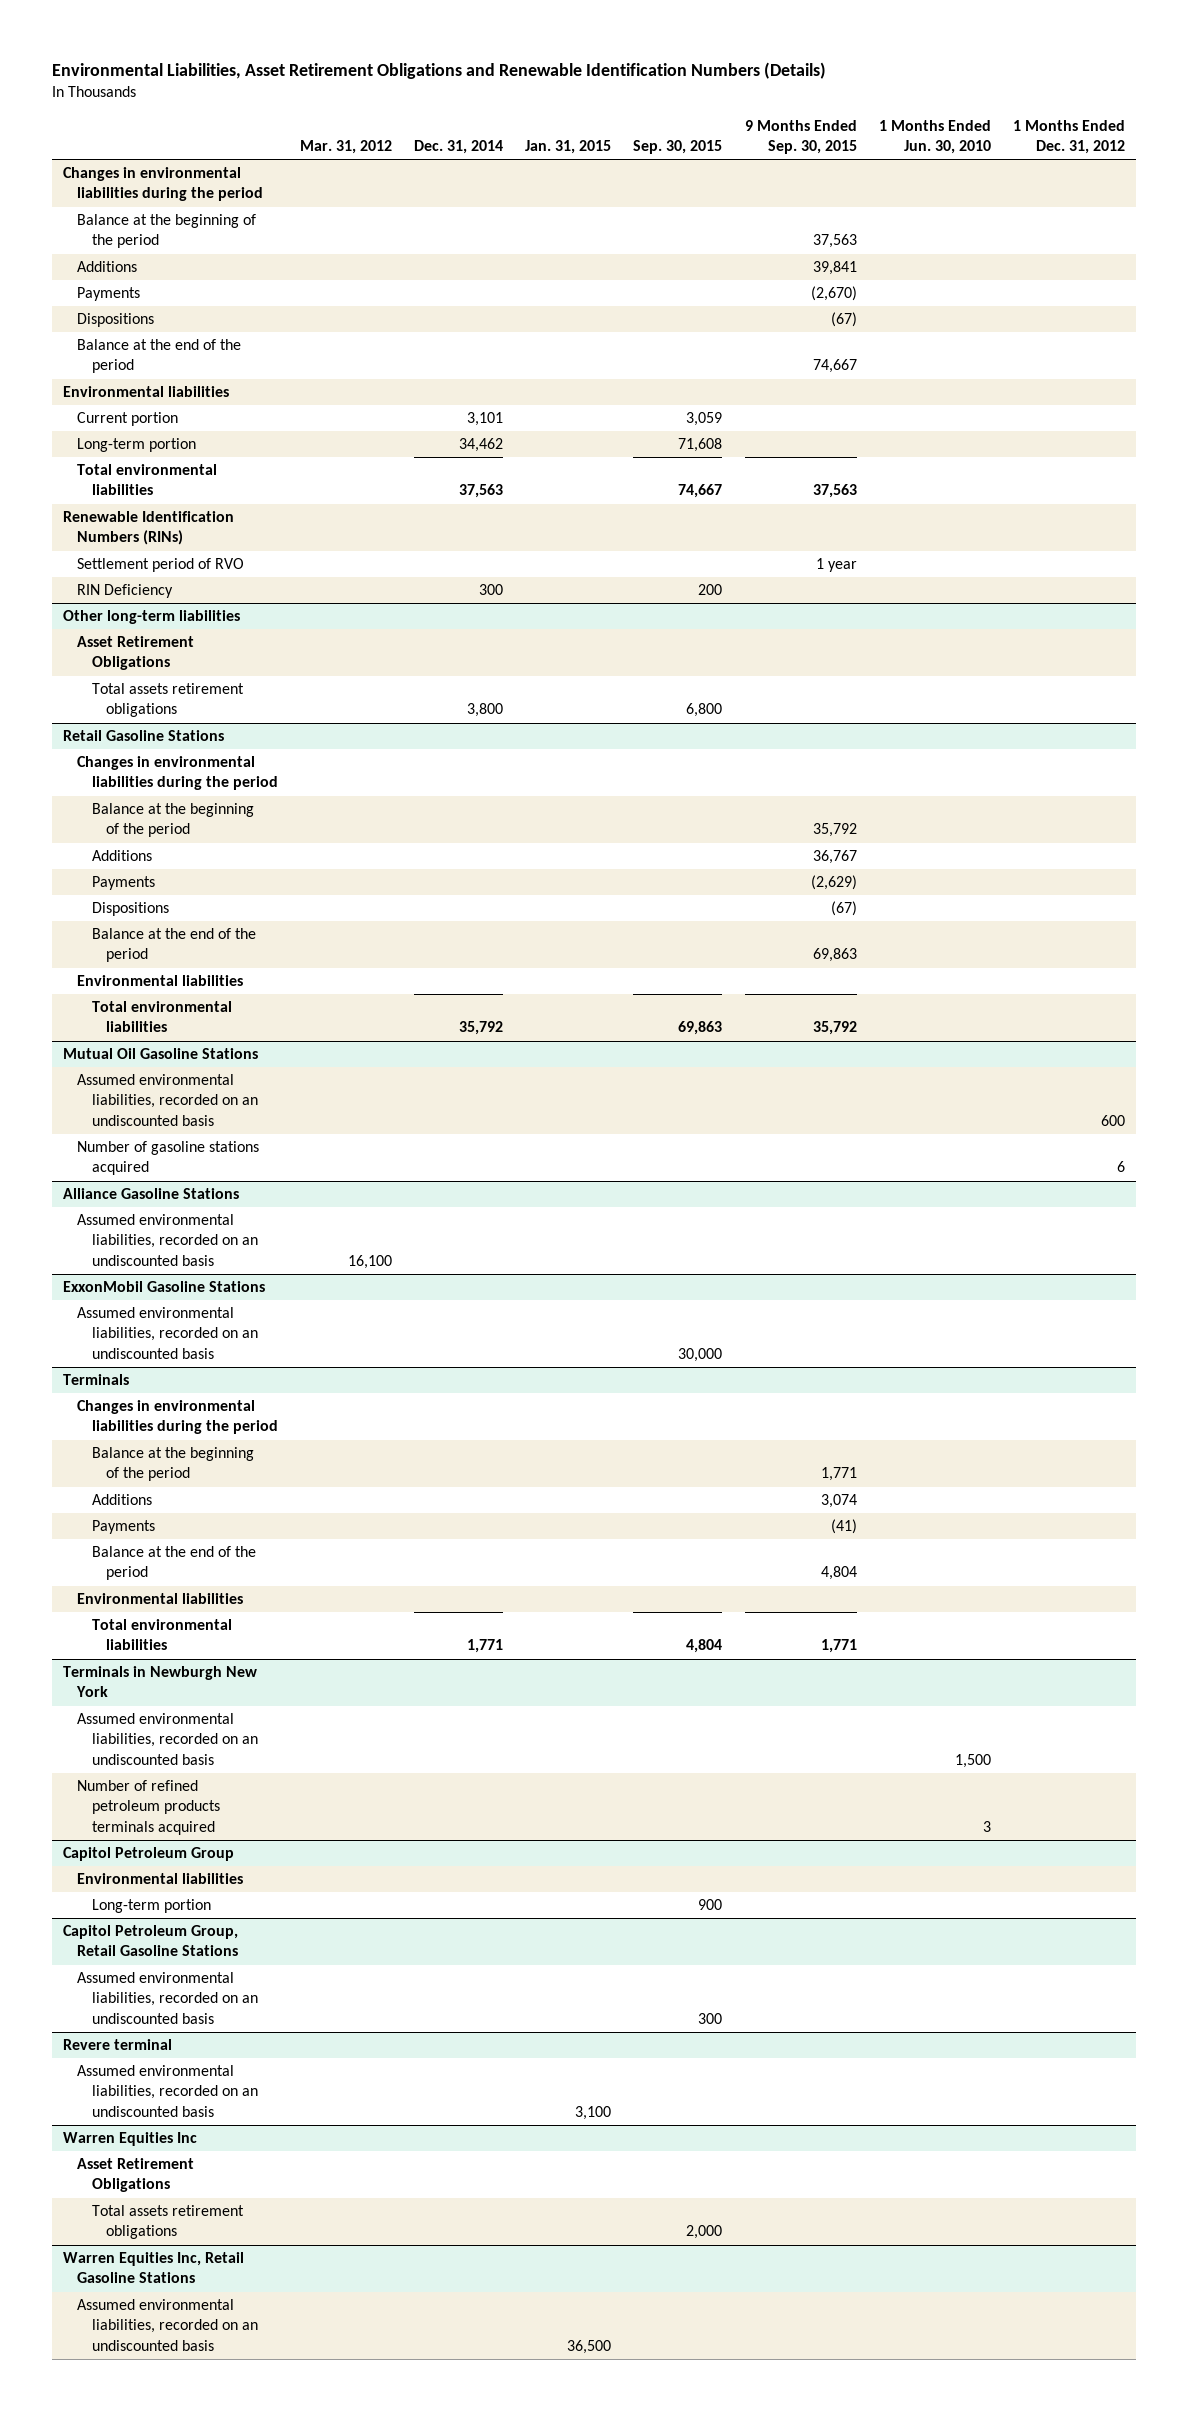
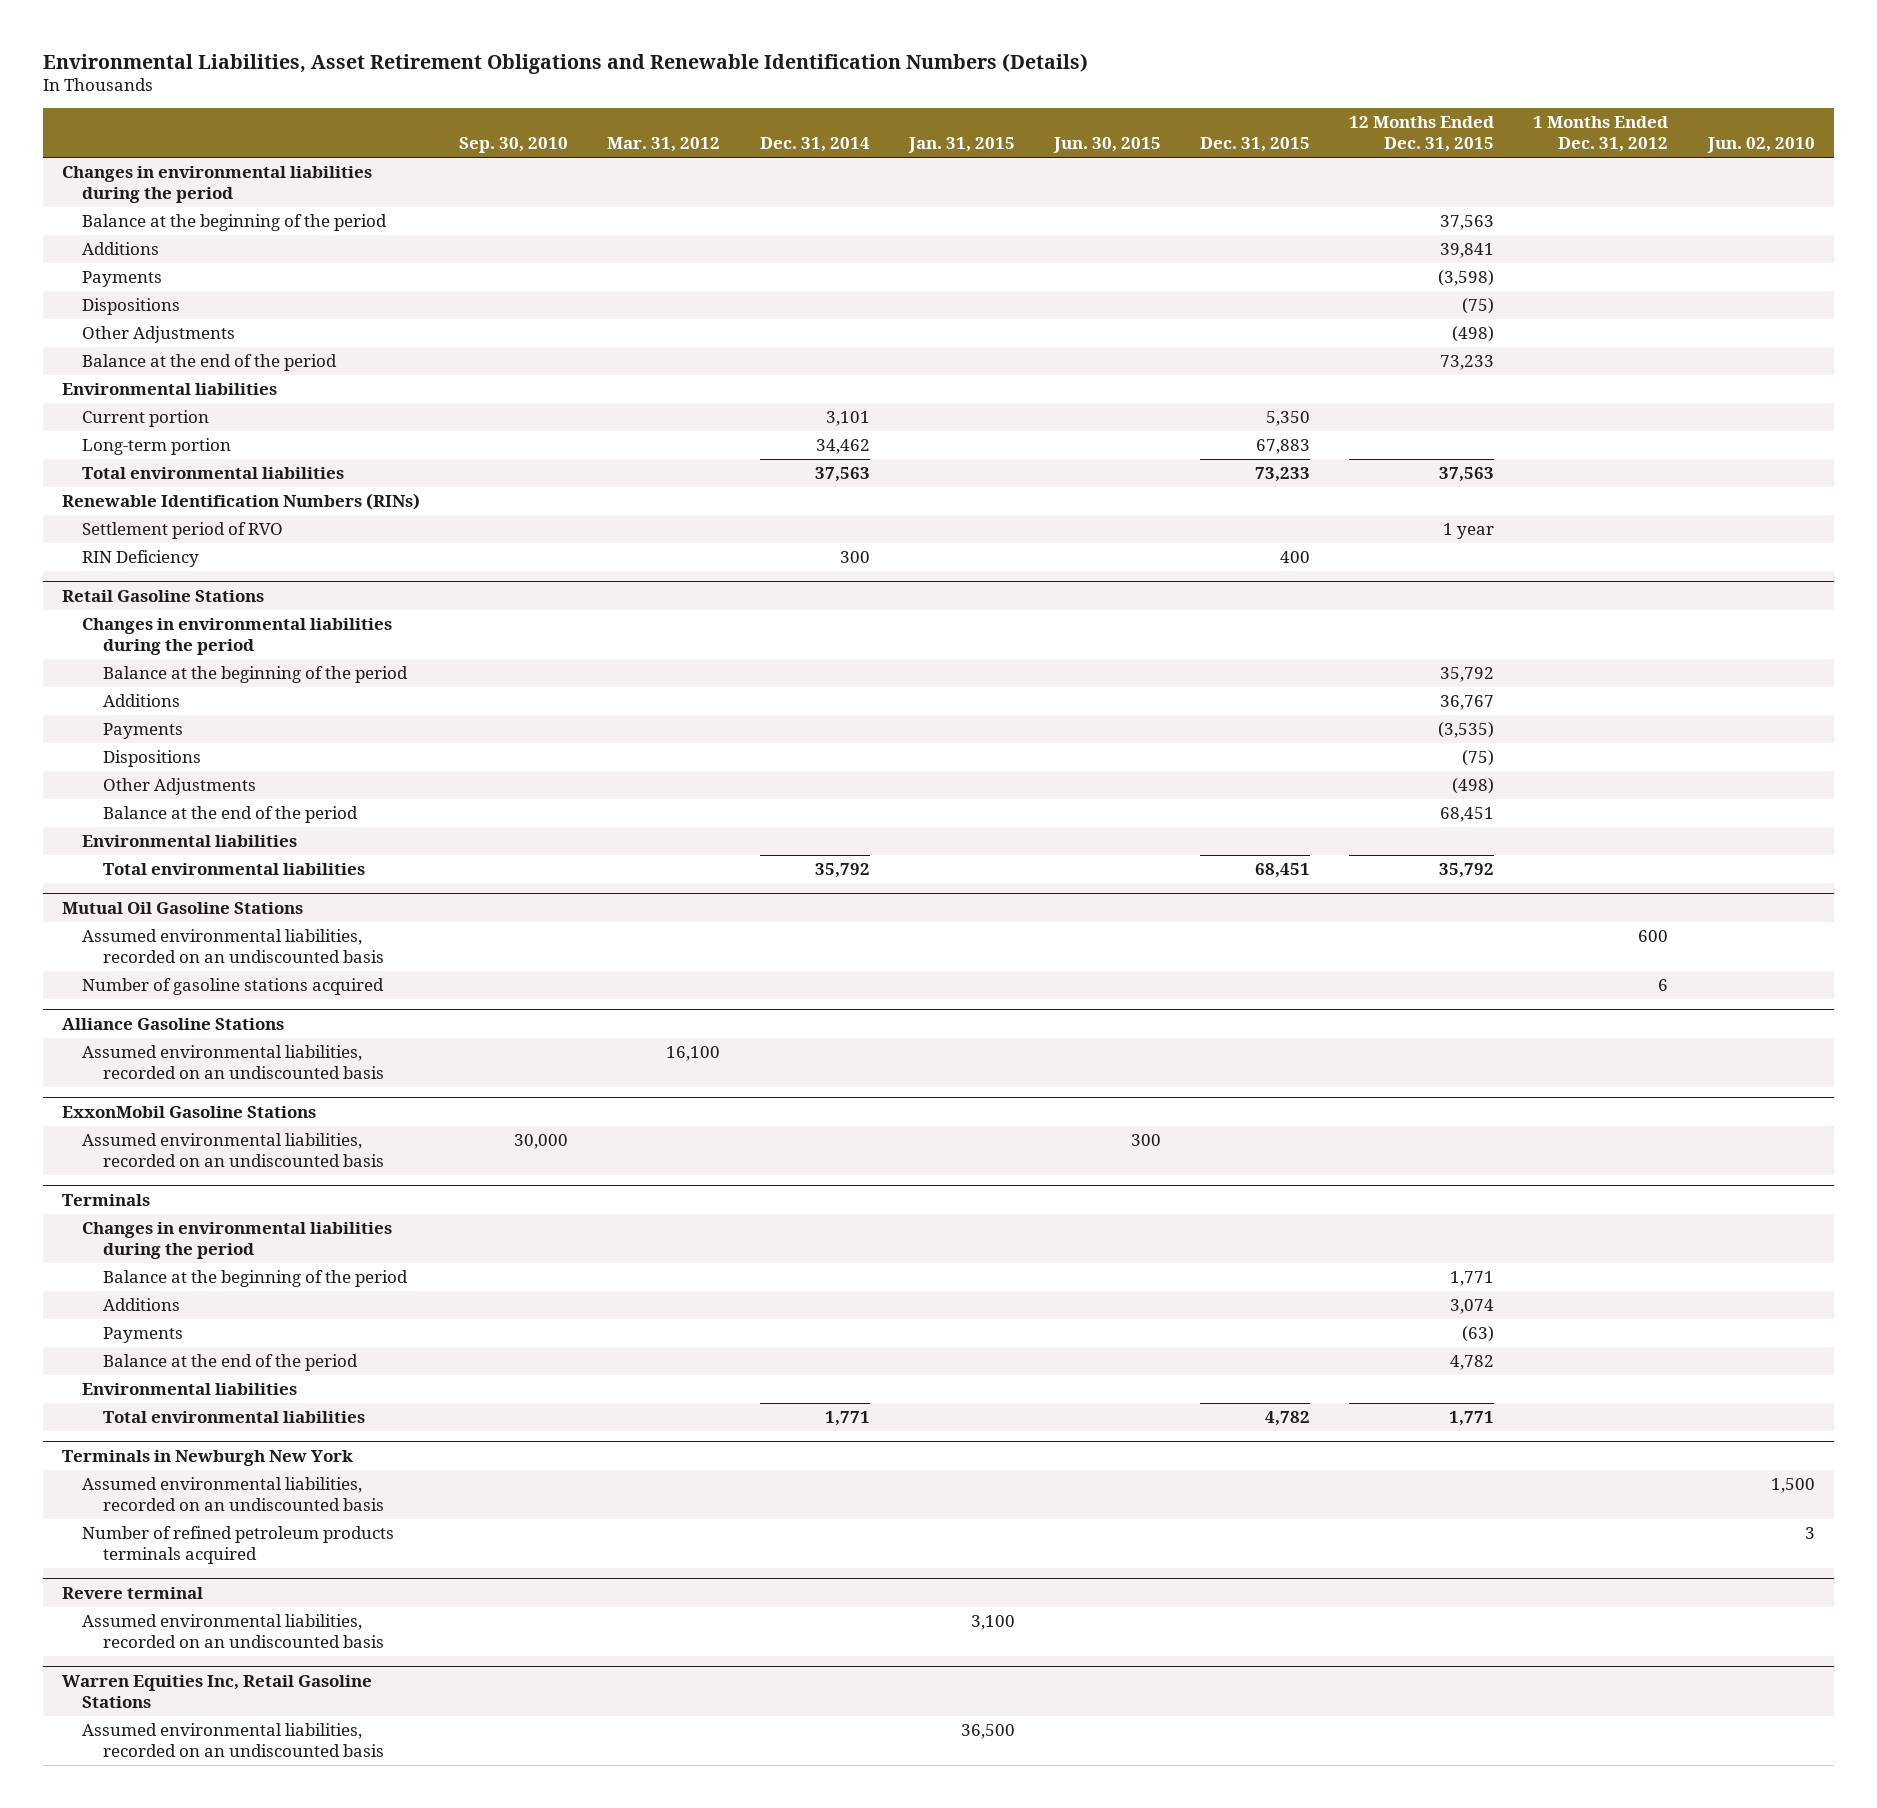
- | Mar. 31, 2012 | Dec. 31, 2014 | Jan. 31, 2015 | Sep. 30, 2015 | 9 Months Ended Sep. 30, 2015 | 1 Months Ended Jun. 30, 2010 | 1 Months Ended Dec. 31, 2012
+ | Sep. 30, 2010 | Mar. 31, 2012 | Dec. 31, 2014 | Jan. 31, 2015 | Jun. 30, 2015 | Dec. 31, 2015 | 12 Months Ended Dec. 31, 2015 | 1 Months Ended Dec. 31, 2012 | Jun. 02, 2010
+ Other Adjustments | | | | | | | (498) | |
- Other long-term liabilities
- Asset Retirement Obligations
- Total assets retirement obligations | | 3,800 | | 6,800 | | |
@ Retail Gasoline Stations
+ Other Adjustments | | | | | | | (498) | |
- Capitol Petroleum Group
- Environmental liabilities
- Long-term portion | | | | 900 | | |
- Capitol Petroleum Group, Retail Gasoline Stations
- Assumed environmental liabilities, recorded on an undiscounted basis | | | | 300 | | |
- Warren Equities Inc
- Asset Retirement Obligations
- Total assets retirement obligations | | | | 2,000 | | |

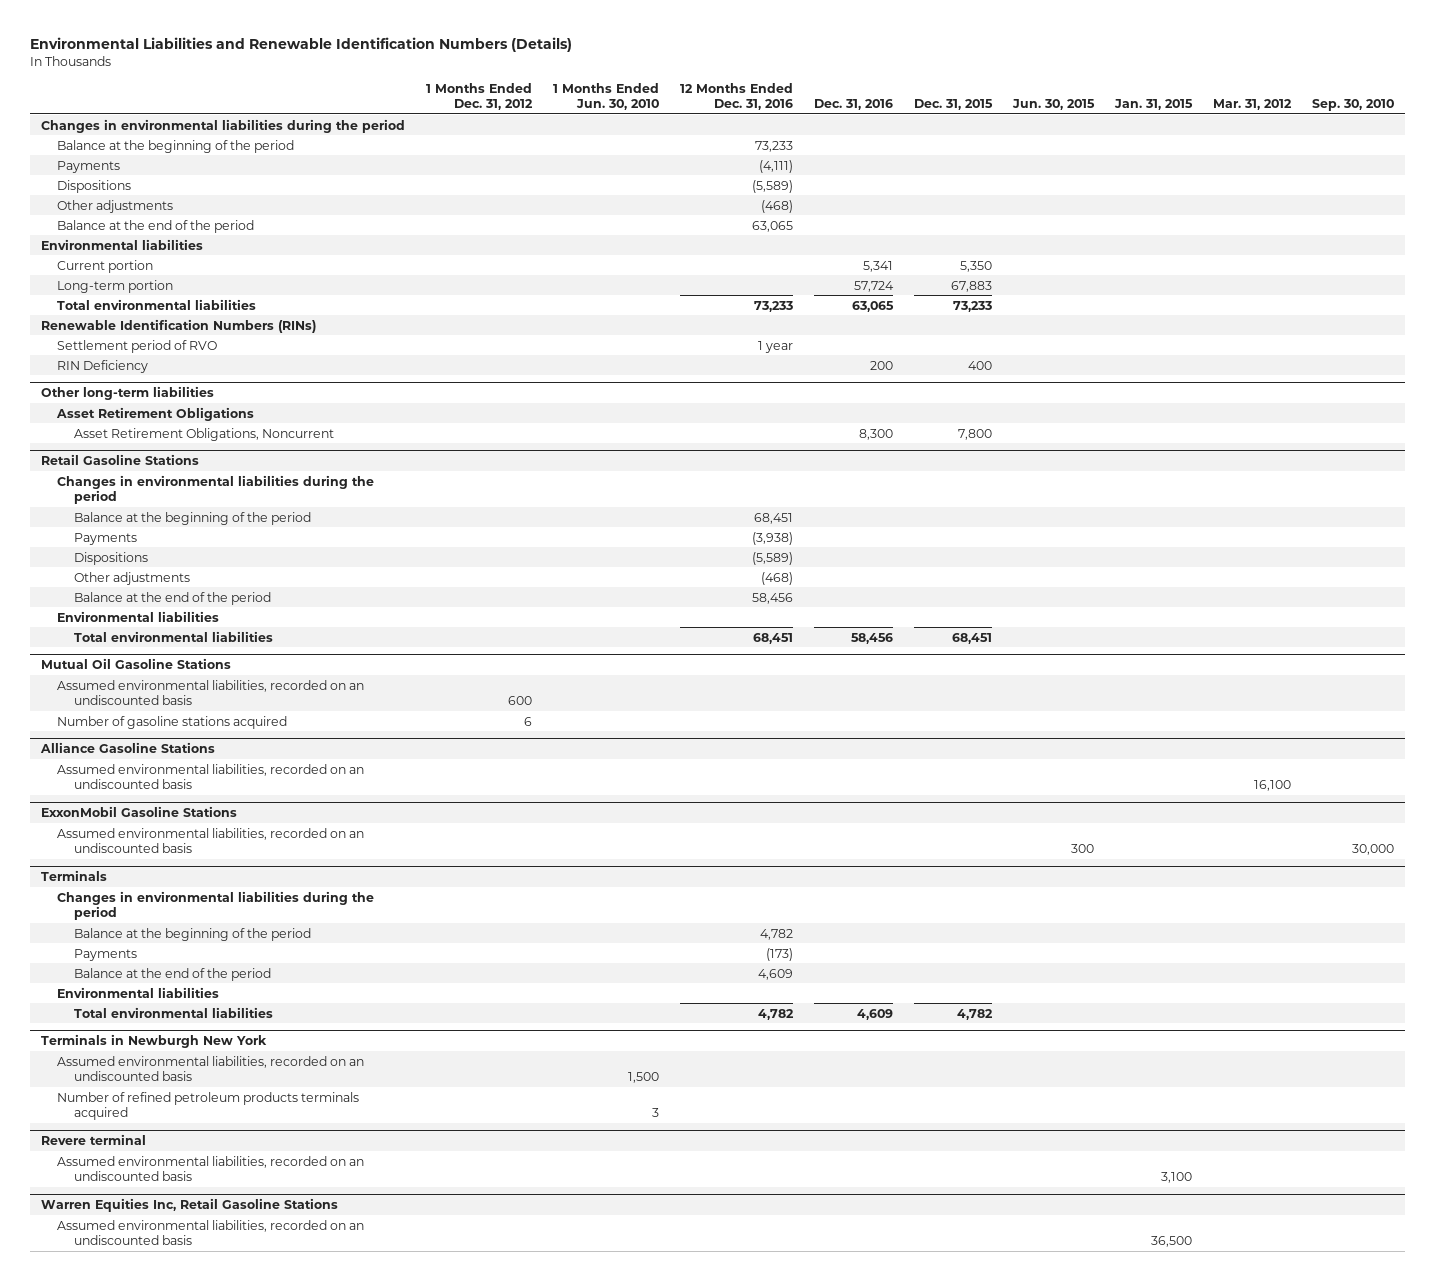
- Environmental Liabilities, Asset Retirement Obligations and Renewable Identification Numbers (Details)
+ Environmental Liabilities and Renewable Identification Numbers (Details)
- | Sep. 30, 2010 | Mar. 31, 2012 | Dec. 31, 2014 | Jan. 31, 2015 | Jun. 30, 2015 | Dec. 31, 2015 | 12 Months Ended Dec. 31, 2015 | 1 Months Ended Dec. 31, 2012 | Jun. 02, 2010
+ | 1 Months Ended Dec. 31, 2012 | 1 Months Ended Jun. 30, 2010 | 12 Months Ended Dec. 31, 2016 | Dec. 31, 2016 | Dec. 31, 2015 | Jun. 30, 2015 | Jan. 31, 2015 | Mar. 31, 2012 | Sep. 30, 2010
- Additions | | | | | | | 39,841 | |
- Other Adjustments | | | | | | | (498) | |
+ Other adjustments | | | (468) | | | | | |
+ Other long-term liabilities
+ Asset Retirement Obligations
+ Asset Retirement Obligations, Noncurrent | | | | 8,300 | 7,800 | | | |
@ Retail Gasoline Stations
- Additions | | | | | | | 36,767 | |
- Other Adjustments | | | | | | | (498) | |
+ Other adjustments | | | (468) | | | | | |
@ Terminals
- Additions | | | | | | | 3,074 | |

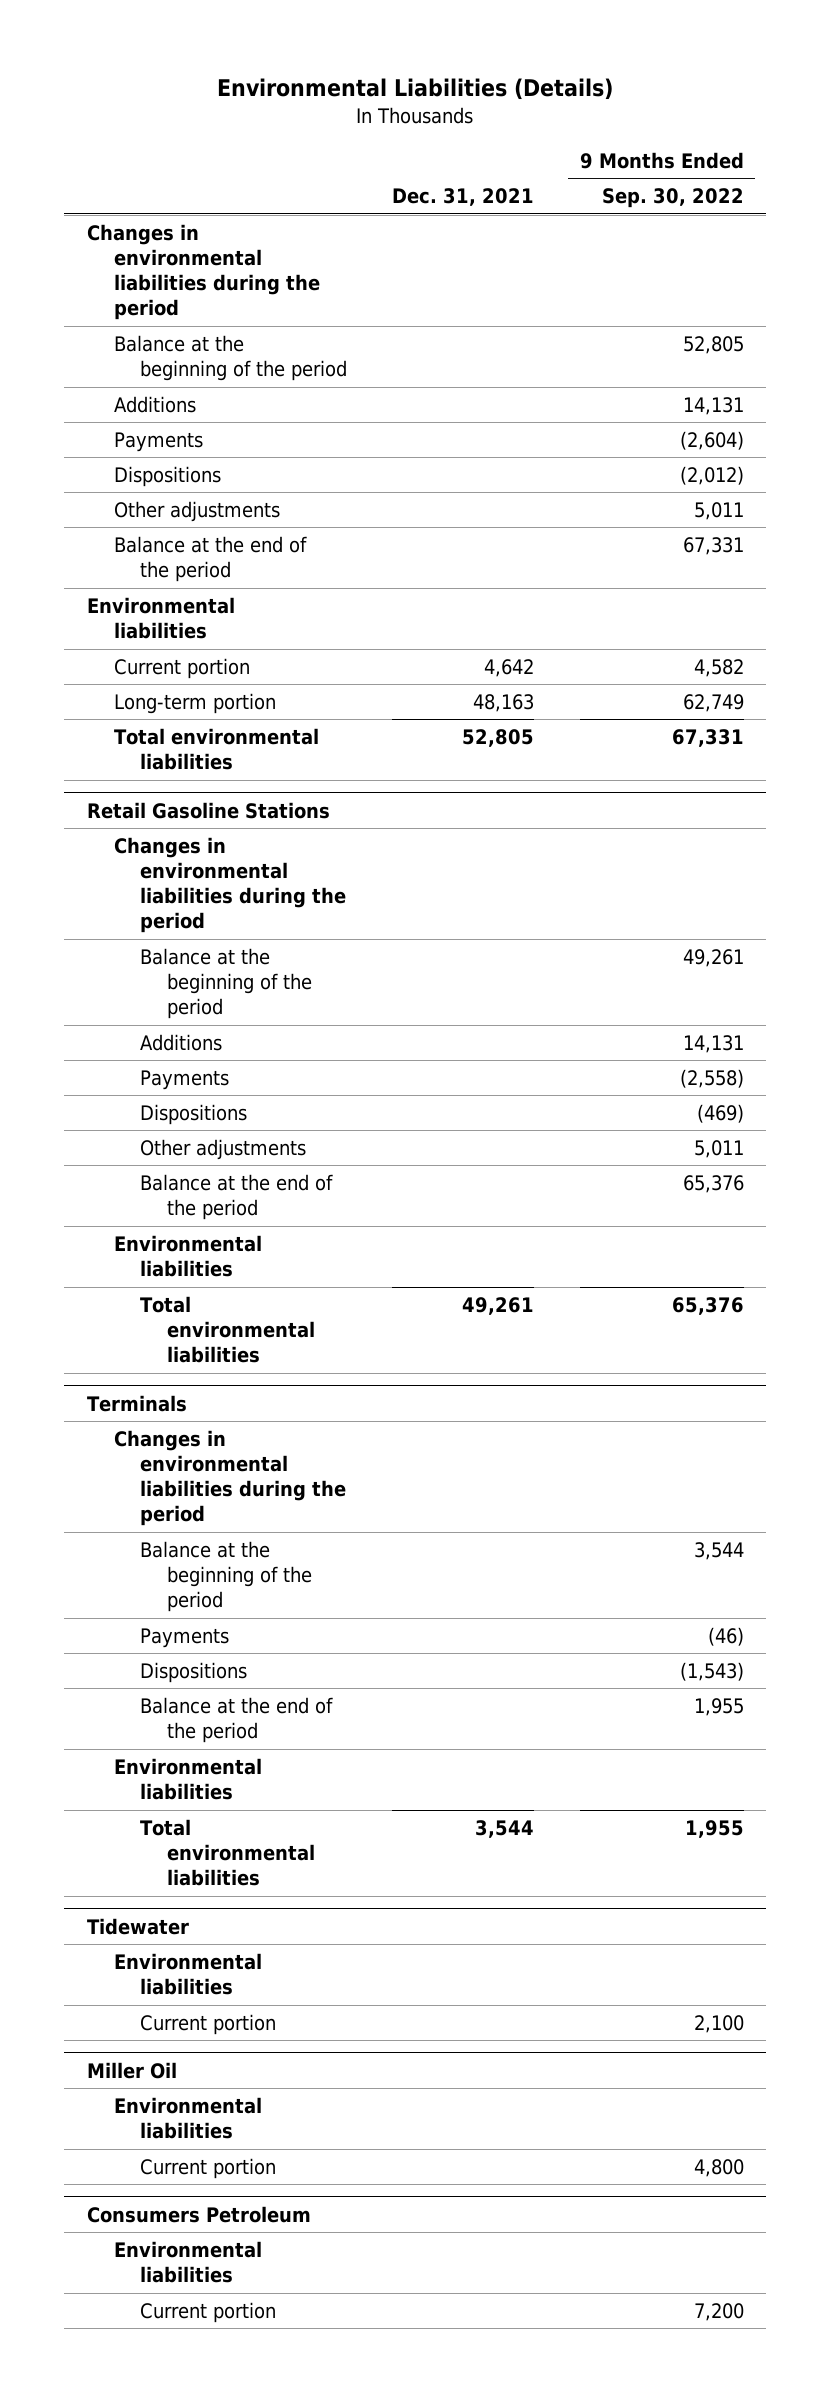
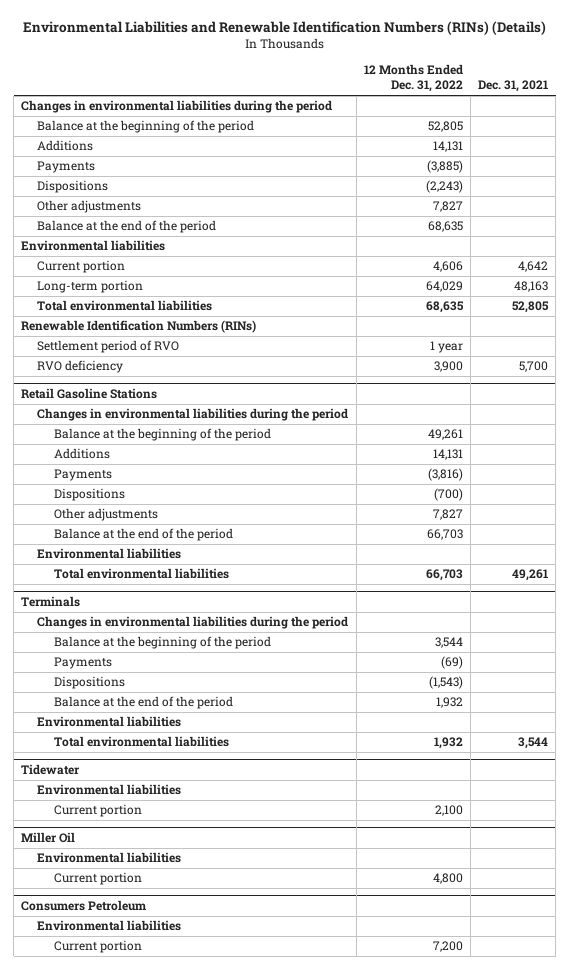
- Environmental Liabilities (Details)
+ Environmental Liabilities and Renewable Identification Numbers (RINs) (Details)
- | Dec. 31, 2021 | 9 Months Ended Sep. 30, 2022
+ | 12 Months Ended Dec. 31, 2022 | Dec. 31, 2021
+ Renewable Identification Numbers (RINs)
+ Settlement period of RVO | 1 year |
+ RVO deficiency | 3,900 | 5,700

